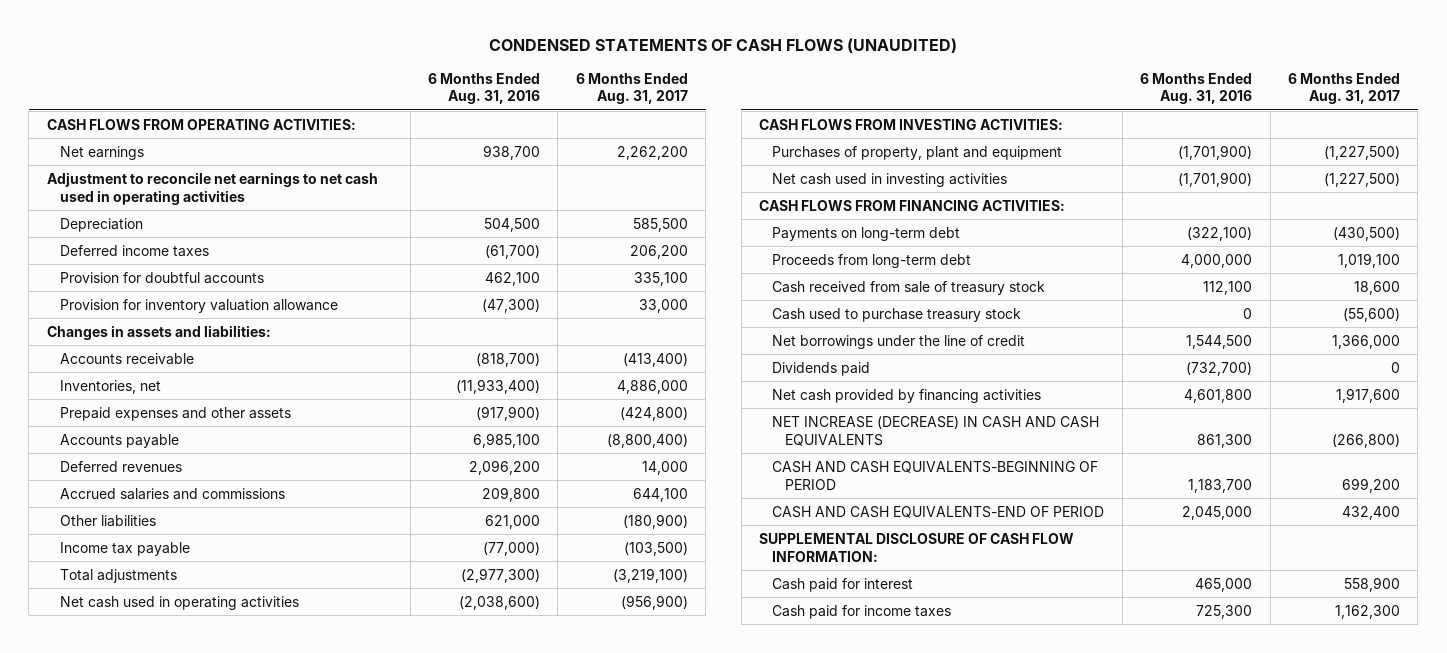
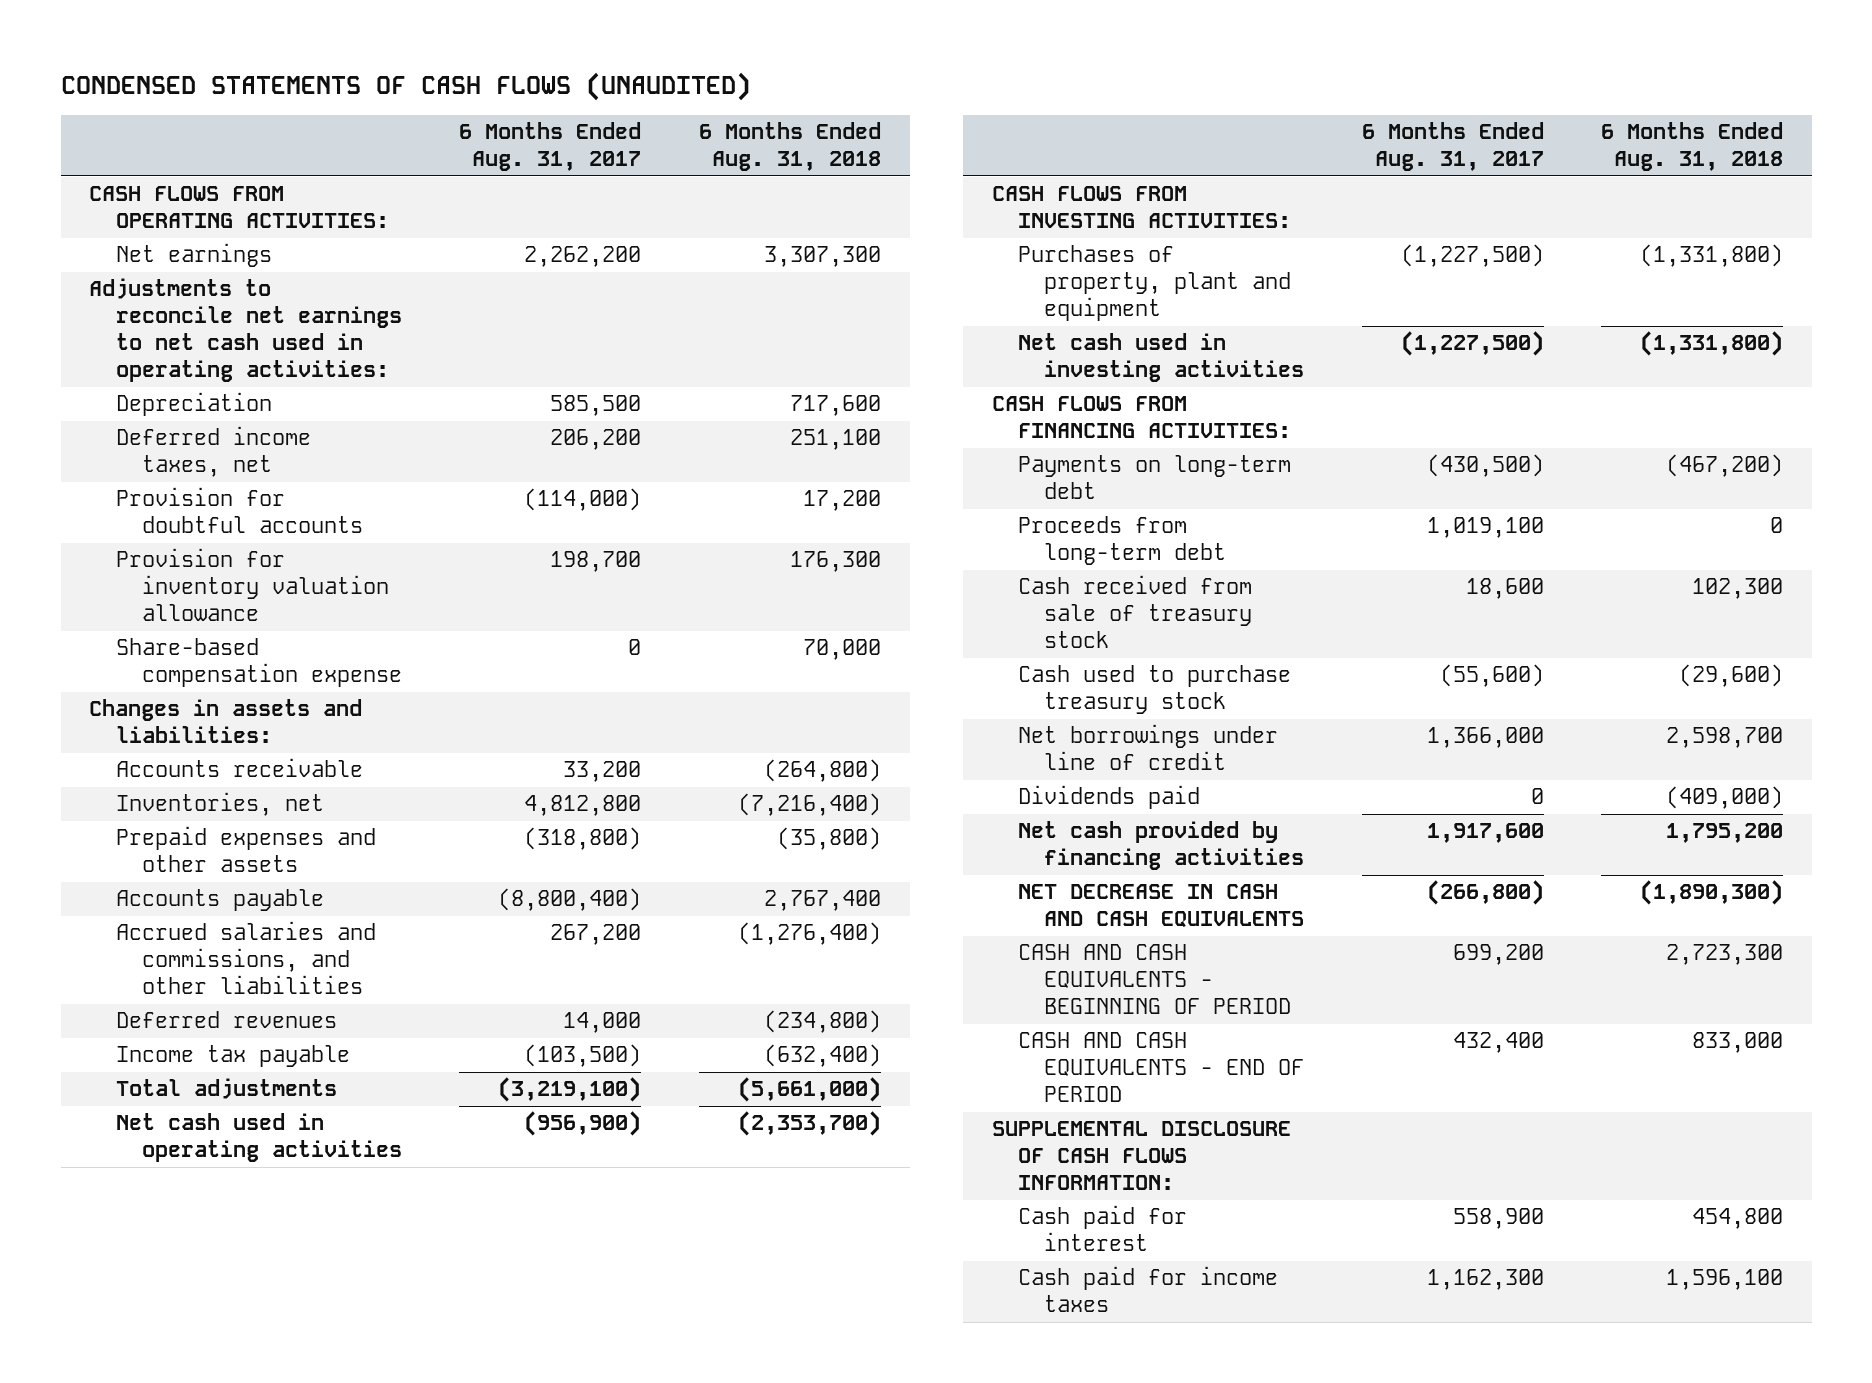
- | 6 Months Ended Aug. 31, 2016 | 6 Months Ended Aug. 31, 2017
+ | 6 Months Ended Aug. 31, 2017 | 6 Months Ended Aug. 31, 2018
- Adjustment to reconcile net earnings to net cash used in operating activities
+ Adjustments to reconcile net earnings to net cash used in operating activities:
- Deferred income taxes | (61,700) | 206,200
- Provision for doubtful accounts | 462,100 | 335,100
- Provision for inventory valuation allowance | (47,300) | 33,000
+ Deferred income taxes, net | 206,200 | 251,100
+ Provision for doubtful accounts | (114,000) | 17,200
+ Provision for inventory valuation allowance | 198,700 | 176,300
+ Share-based compensation expense | 0 | 70,000
- Accounts receivable | (818,700) | (413,400)
- Inventories, net | (11,933,400) | 4,886,000
- Prepaid expenses and other assets | (917,900) | (424,800)
+ Accounts receivable | 33,200 | (264,800)
+ Inventories, net | 4,812,800 | (7,216,400)
+ Prepaid expenses and other assets | (318,800) | (35,800)
+ Accrued salaries and commissions, and other liabilities | 267,200 | (1,276,400)
- Accrued salaries and commissions | 209,800 | 644,100
- Other liabilities | 621,000 | (180,900)
- Net borrowings under the line of credit | 1,544,500 | 1,366,000
+ Net borrowings under line of credit | 1,366,000 | 2,598,700
- NET INCREASE (DECREASE) IN CASH AND CASH EQUIVALENTS | 861,300 | (266,800)
- CASH AND CASH EQUIVALENTS-BEGINNING OF PERIOD | 1,183,700 | 699,200
- CASH AND CASH EQUIVALENTS-END OF PERIOD | 2,045,000 | 432,400
- SUPPLEMENTAL DISCLOSURE OF CASH FLOW INFORMATION:
+ NET DECREASE IN CASH AND CASH EQUIVALENTS | (266,800) | (1,890,300)
+ CASH AND CASH EQUIVALENTS - BEGINNING OF PERIOD | 699,200 | 2,723,300
+ CASH AND CASH EQUIVALENTS - END OF PERIOD | 432,400 | 833,000
+ SUPPLEMENTAL DISCLOSURE OF CASH FLOWS INFORMATION:

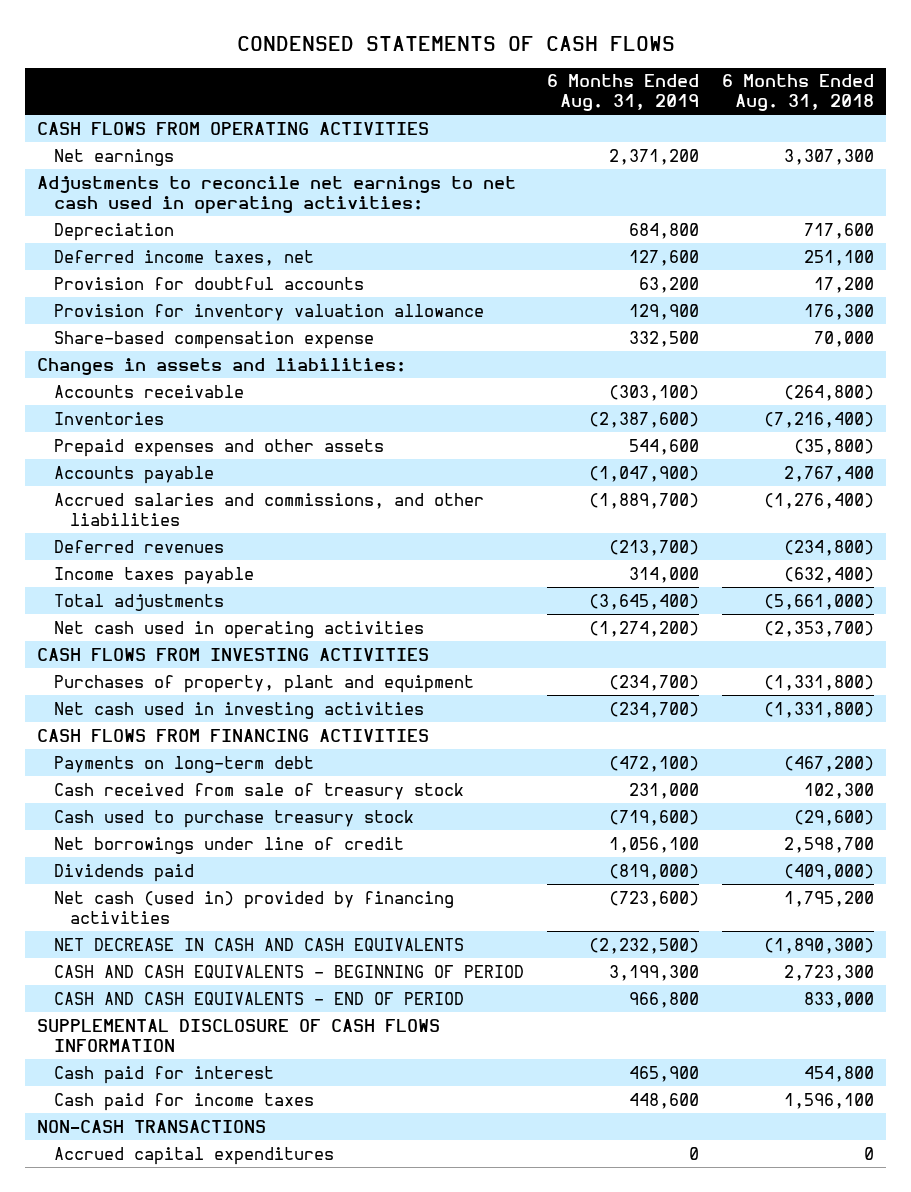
- CONDENSED STATEMENTS OF CASH FLOWS (UNAUDITED)
+ CONDENSED STATEMENTS OF CASH FLOWS
- | 6 Months Ended Aug. 31, 2017 | 6 Months Ended Aug. 31, 2018
+ | 6 Months Ended Aug. 31, 2019 | 6 Months Ended Aug. 31, 2018
- CASH FLOWS FROM OPERATING ACTIVITIES:
+ CASH FLOWS FROM OPERATING ACTIVITIES
- Inventories, net | 4,812,800 | (7,216,400)
+ Inventories | (2,387,600) | (7,216,400)
- Income tax payable | (103,500) | (632,400)
+ Income taxes payable | 314,000 | (632,400)
- CASH FLOWS FROM INVESTING ACTIVITIES:
+ CASH FLOWS FROM INVESTING ACTIVITIES
- CASH FLOWS FROM FINANCING ACTIVITIES:
+ CASH FLOWS FROM FINANCING ACTIVITIES
- Proceeds from long-term debt | 1,019,100 | 0
- Net cash provided by financing activities | 1,917,600 | 1,795,200
+ Net cash (used in) provided by financing activities | (723,600) | 1,795,200
- SUPPLEMENTAL DISCLOSURE OF CASH FLOWS INFORMATION:
+ SUPPLEMENTAL DISCLOSURE OF CASH FLOWS INFORMATION
+ NON-CASH TRANSACTIONS
+ Accrued capital expenditures | 0 | 0

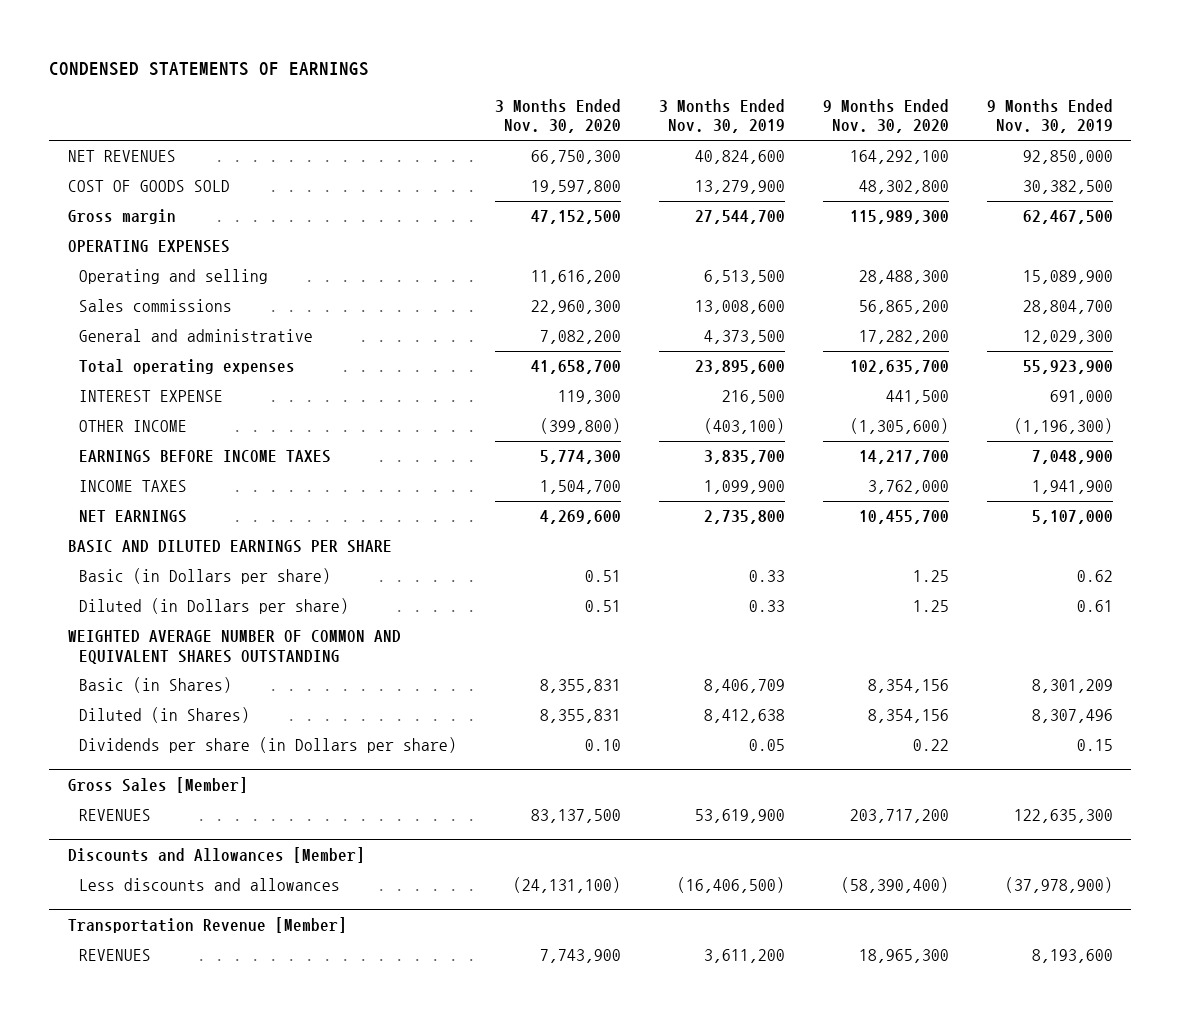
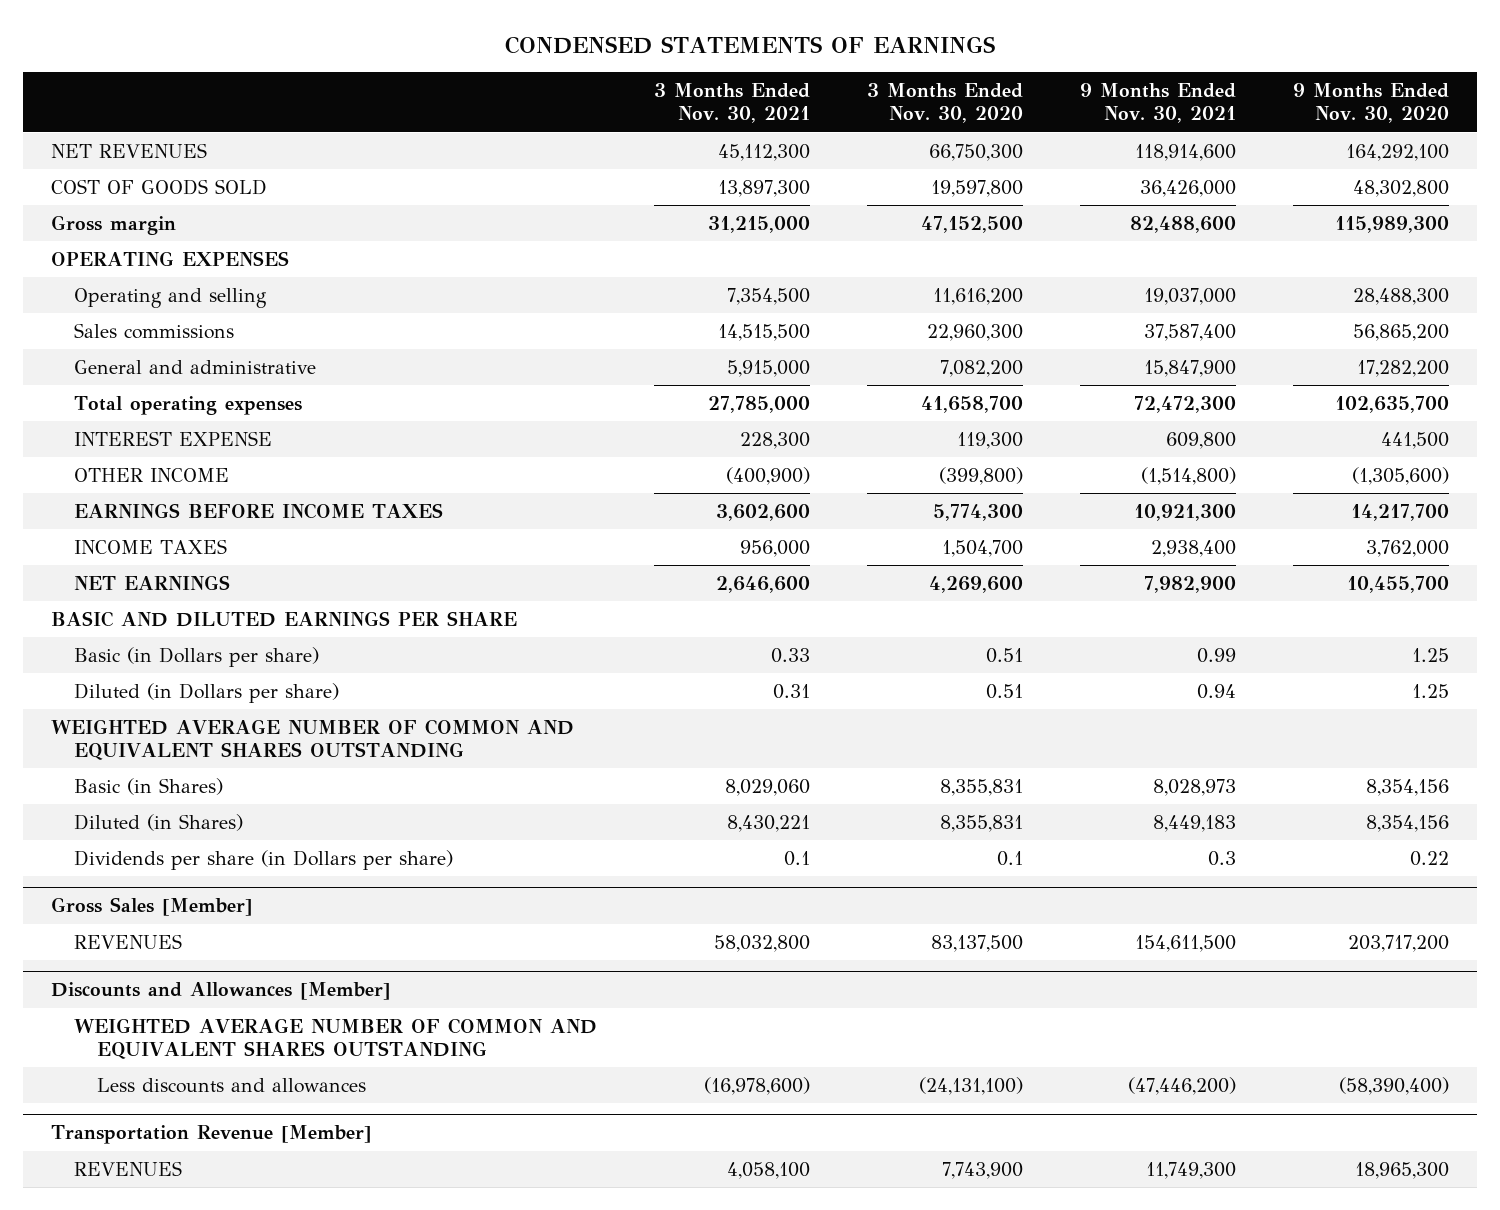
- | 3 Months Ended Nov. 30, 2020 | 3 Months Ended Nov. 30, 2019 | 9 Months Ended Nov. 30, 2020 | 9 Months Ended Nov. 30, 2019
+ | 3 Months Ended Nov. 30, 2021 | 3 Months Ended Nov. 30, 2020 | 9 Months Ended Nov. 30, 2021 | 9 Months Ended Nov. 30, 2020
- Dividends per share (in Dollars per share) | 0.10 | 0.05 | 0.22 | 0.15
+ Dividends per share (in Dollars per share) | 0.1 | 0.1 | 0.3 | 0.22
@ Discounts and Allowances [Member]
+ WEIGHTED AVERAGE NUMBER OF COMMON AND EQUIVALENT SHARES OUTSTANDING

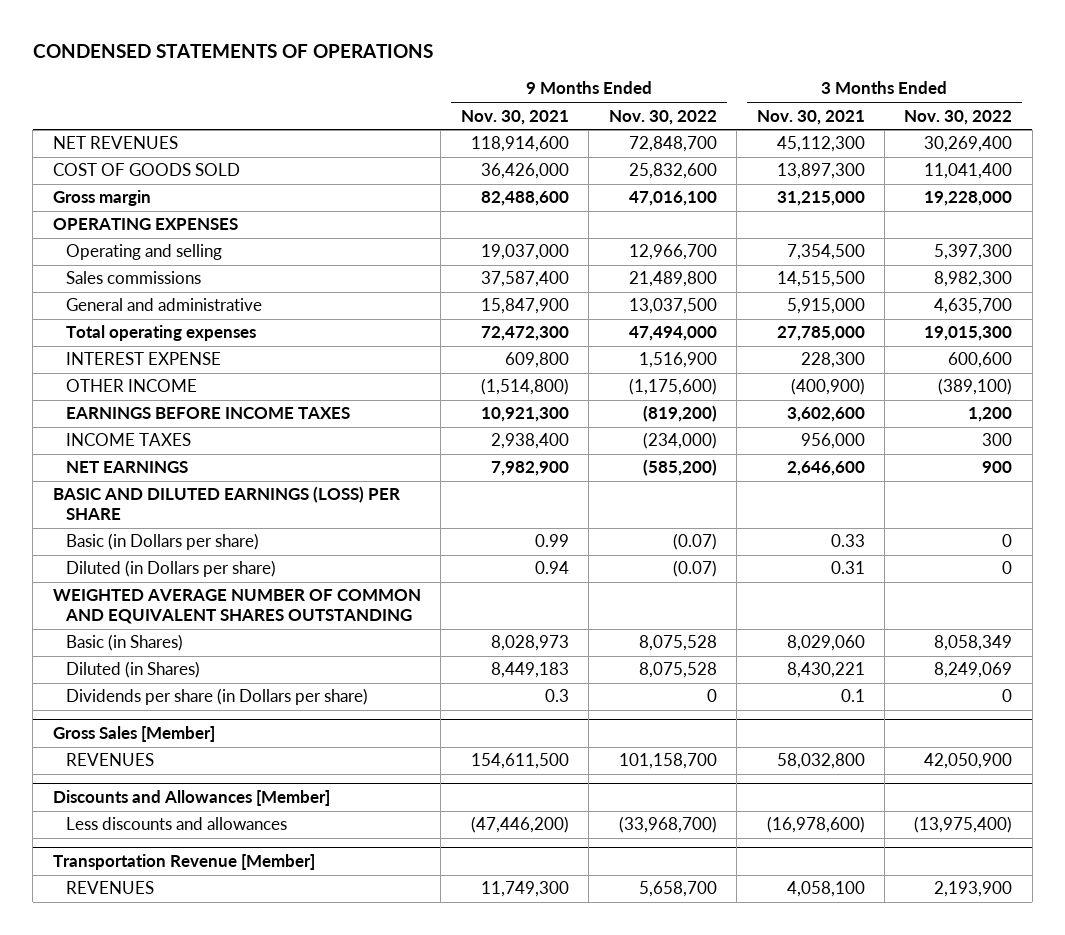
- CONDENSED STATEMENTS OF EARNINGS
+ CONDENSED STATEMENTS OF OPERATIONS
- | 3 Months Ended Nov. 30, 2021 | 3 Months Ended Nov. 30, 2020 | 9 Months Ended Nov. 30, 2021 | 9 Months Ended Nov. 30, 2020
+ | 9 Months Ended Nov. 30, 2021 | 9 Months Ended Nov. 30, 2022 | 3 Months Ended Nov. 30, 2021 | 3 Months Ended Nov. 30, 2022
- BASIC AND DILUTED EARNINGS PER SHARE
+ BASIC AND DILUTED EARNINGS (LOSS) PER SHARE
@ Discounts and Allowances [Member]
- WEIGHTED AVERAGE NUMBER OF COMMON AND EQUIVALENT SHARES OUTSTANDING

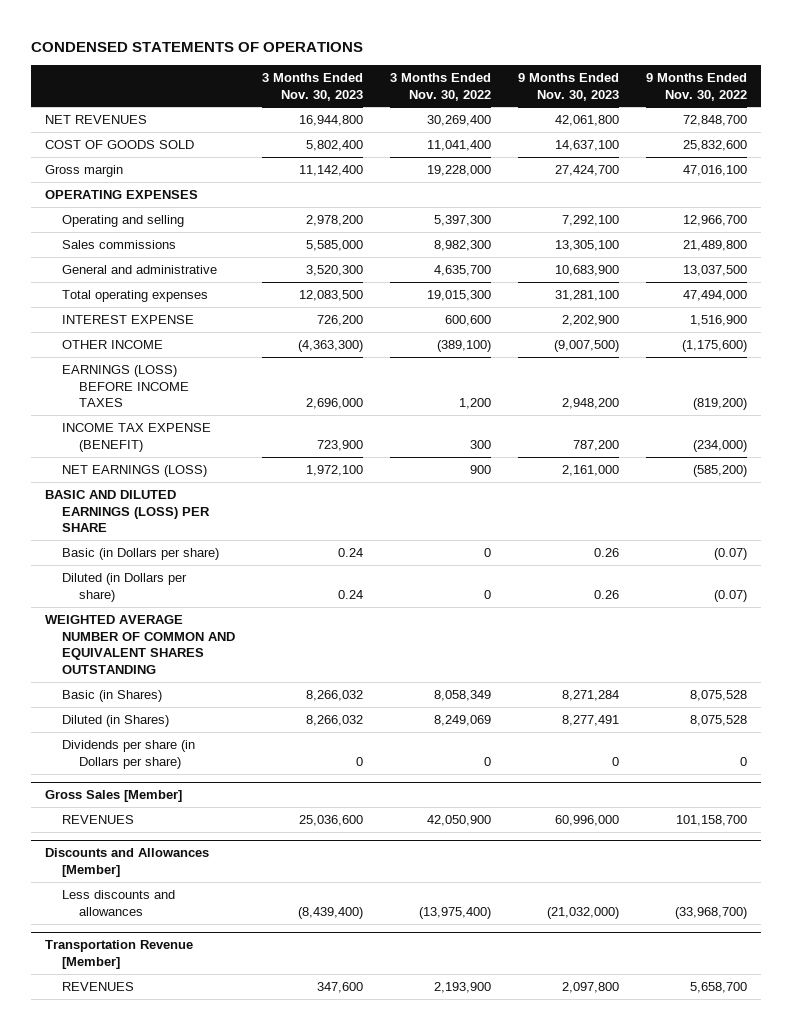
- | 9 Months Ended Nov. 30, 2021 | 9 Months Ended Nov. 30, 2022 | 3 Months Ended Nov. 30, 2021 | 3 Months Ended Nov. 30, 2022
+ | 3 Months Ended Nov. 30, 2023 | 3 Months Ended Nov. 30, 2022 | 9 Months Ended Nov. 30, 2023 | 9 Months Ended Nov. 30, 2022
- EARNINGS BEFORE INCOME TAXES | 10,921,300 | (819,200) | 3,602,600 | 1,200
- INCOME TAXES | 2,938,400 | (234,000) | 956,000 | 300
- NET EARNINGS | 7,982,900 | (585,200) | 2,646,600 | 900
+ EARNINGS (LOSS) BEFORE INCOME TAXES | 2,696,000 | 1,200 | 2,948,200 | (819,200)
+ INCOME TAX EXPENSE (BENEFIT) | 723,900 | 300 | 787,200 | (234,000)
+ NET EARNINGS (LOSS) | 1,972,100 | 900 | 2,161,000 | (585,200)

